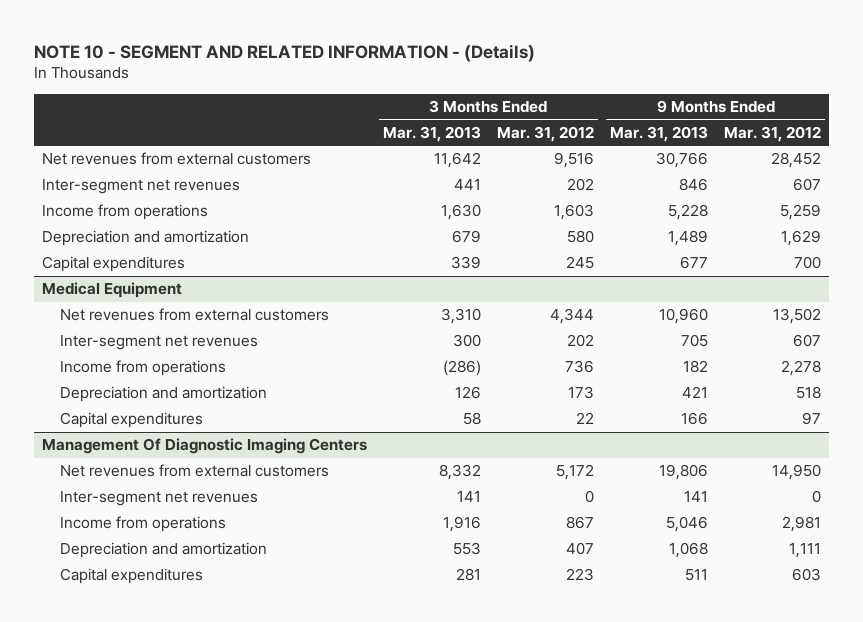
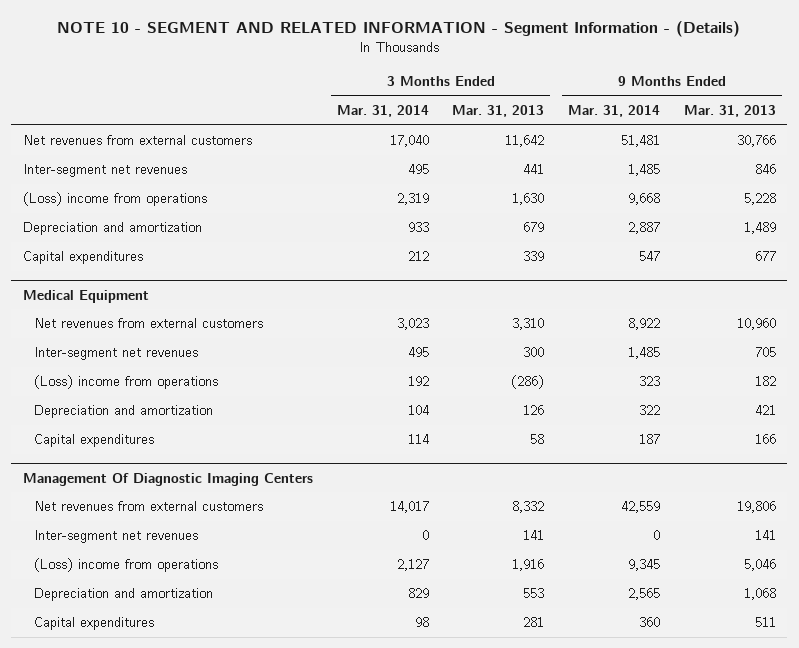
- NOTE 10 - SEGMENT AND RELATED INFORMATION - (Details)
+ NOTE 10 - SEGMENT AND RELATED INFORMATION - Segment Information - (Details)
- | 3 Months Ended Mar. 31, 2013 | 3 Months Ended Mar. 31, 2012 | 9 Months Ended Mar. 31, 2013 | 9 Months Ended Mar. 31, 2012
+ | 3 Months Ended Mar. 31, 2014 | 3 Months Ended Mar. 31, 2013 | 9 Months Ended Mar. 31, 2014 | 9 Months Ended Mar. 31, 2013
- Income from operations | 1,630 | 1,603 | 5,228 | 5,259
+ (Loss) income from operations | 2,319 | 1,630 | 9,668 | 5,228
@ Medical Equipment
- Income from operations | (286) | 736 | 182 | 2,278
+ (Loss) income from operations | 192 | (286) | 323 | 182
@ Management Of Diagnostic Imaging Centers
- Income from operations | 1,916 | 867 | 5,046 | 2,981
+ (Loss) income from operations | 2,127 | 1,916 | 9,345 | 5,046

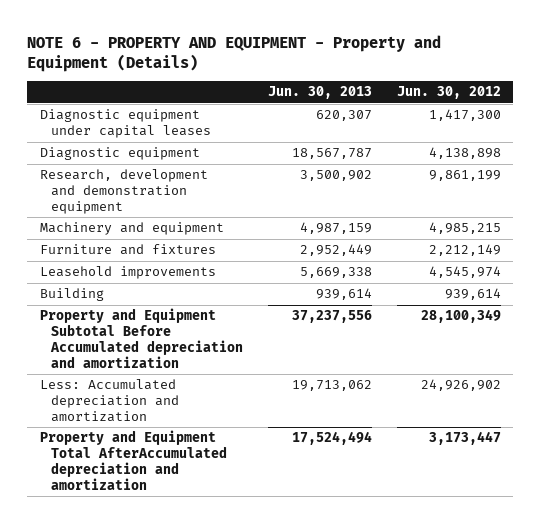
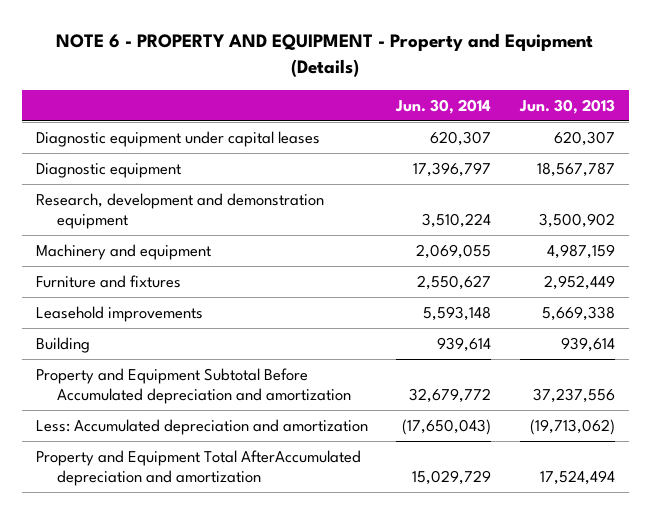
- | Jun. 30, 2013 | Jun. 30, 2012
+ | Jun. 30, 2014 | Jun. 30, 2013
- Less: Accumulated depreciation and amortization | 19,713,062 | 24,926,902
+ Less: Accumulated depreciation and amortization | (17,650,043) | (19,713,062)

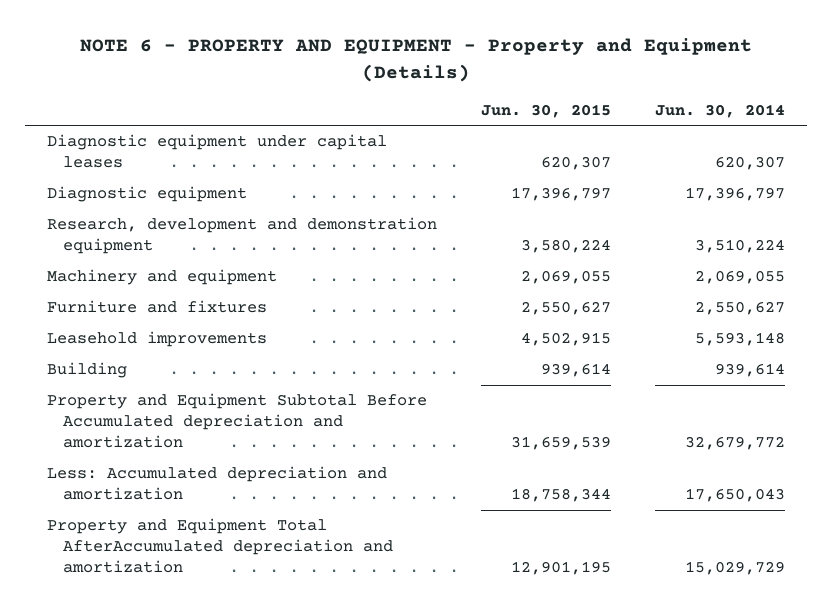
- | Jun. 30, 2014 | Jun. 30, 2013
+ | Jun. 30, 2015 | Jun. 30, 2014
- Less: Accumulated depreciation and amortization | (17,650,043) | (19,713,062)
+ Less: Accumulated depreciation and amortization | 18,758,344 | 17,650,043

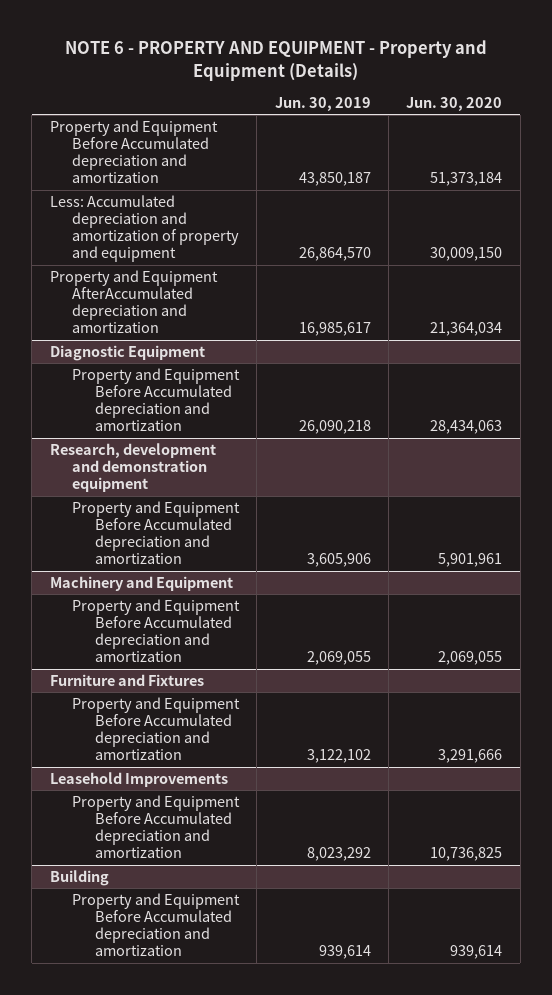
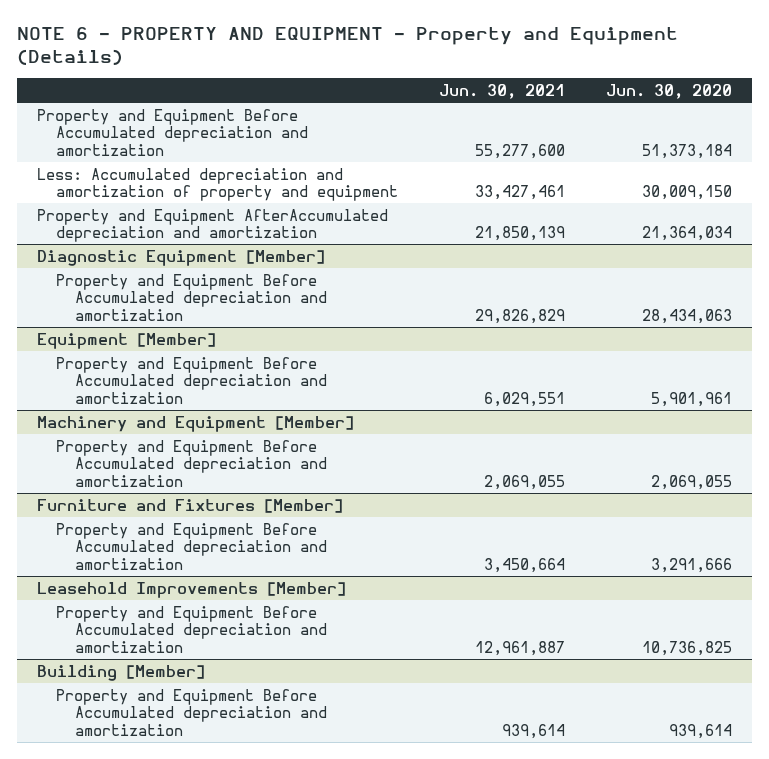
- | Jun. 30, 2019 | Jun. 30, 2020
+ | Jun. 30, 2021 | Jun. 30, 2020
- Diagnostic Equipment
+ Diagnostic Equipment [Member]
- Research, development and demonstration equipment
+ Equipment [Member]
- Machinery and Equipment
+ Machinery and Equipment [Member]
- Furniture and Fixtures
+ Furniture and Fixtures [Member]
- Leasehold Improvements
+ Leasehold Improvements [Member]
- Building
+ Building [Member]

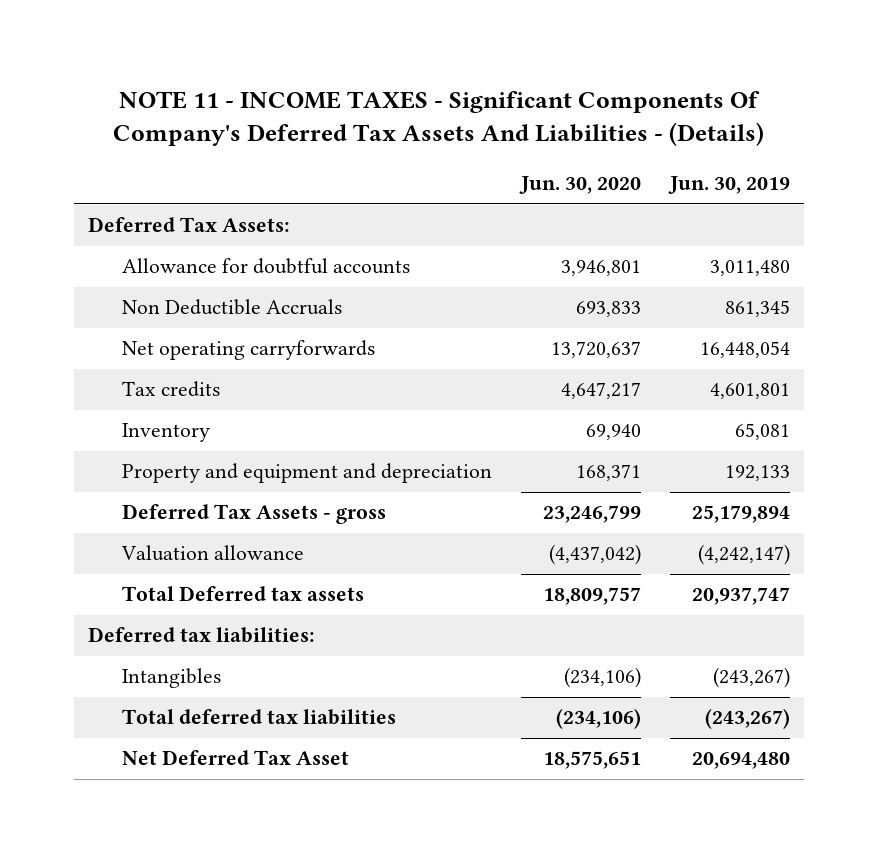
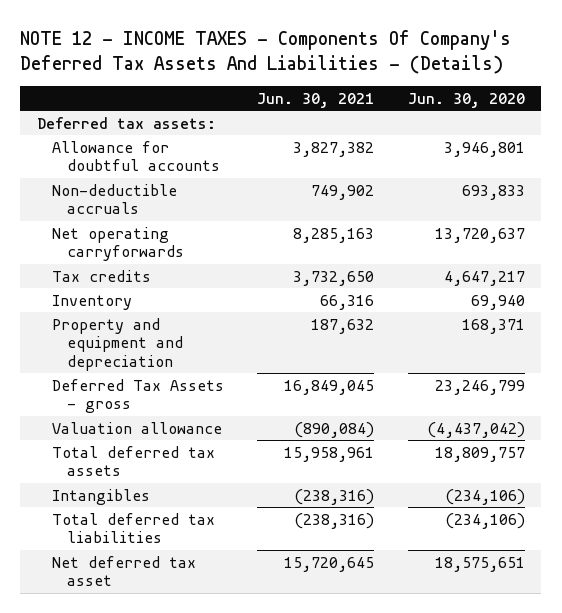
- NOTE 11 - INCOME TAXES - Significant Components Of Company's Deferred Tax Assets And Liabilities - (Details)
+ NOTE 12 - INCOME TAXES - Components Of Company's Deferred Tax Assets And Liabilities - (Details)
- | Jun. 30, 2020 | Jun. 30, 2019
+ | Jun. 30, 2021 | Jun. 30, 2020
- Deferred Tax Assets:
+ Deferred tax assets:
- Non Deductible Accruals | 693,833 | 861,345
+ Non-deductible accruals | 749,902 | 693,833
- Total Deferred tax assets | 18,809,757 | 20,937,747
- Deferred tax liabilities:
+ Total deferred tax assets | 15,958,961 | 18,809,757
- Net Deferred Tax Asset | 18,575,651 | 20,694,480
+ Net deferred tax asset | 15,720,645 | 18,575,651

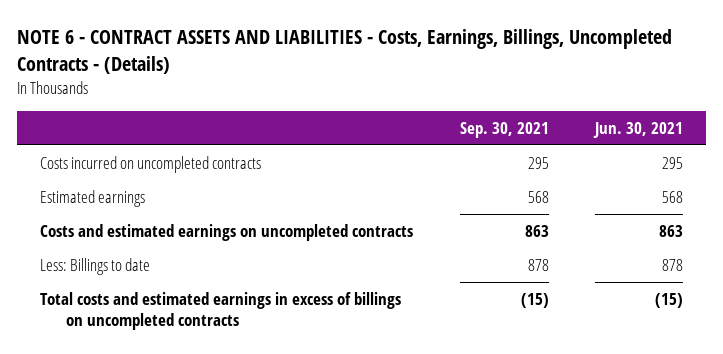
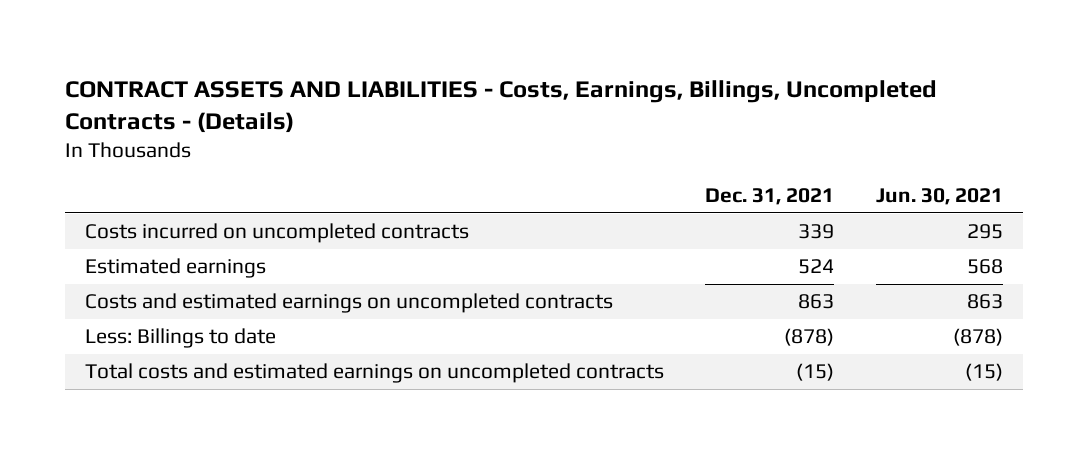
- NOTE 6 - CONTRACT ASSETS AND LIABILITIES - Costs, Earnings, Billings, Uncompleted Contracts - (Details)
+ CONTRACT ASSETS AND LIABILITIES - Costs, Earnings, Billings, Uncompleted Contracts - (Details)
- | Sep. 30, 2021 | Jun. 30, 2021
+ | Dec. 31, 2021 | Jun. 30, 2021
- Less: Billings to date | 878 | 878
- Total costs and estimated earnings in excess of billings on uncompleted contracts | (15) | (15)
+ Less: Billings to date | (878) | (878)
+ Total costs and estimated earnings on uncompleted contracts | (15) | (15)

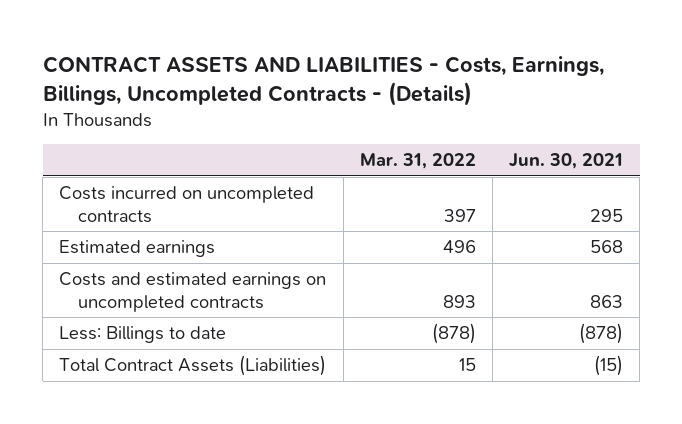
- | Dec. 31, 2021 | Jun. 30, 2021
+ | Mar. 31, 2022 | Jun. 30, 2021
- Total costs and estimated earnings on uncompleted contracts | (15) | (15)
+ Total Contract Assets (Liabilities) | 15 | (15)

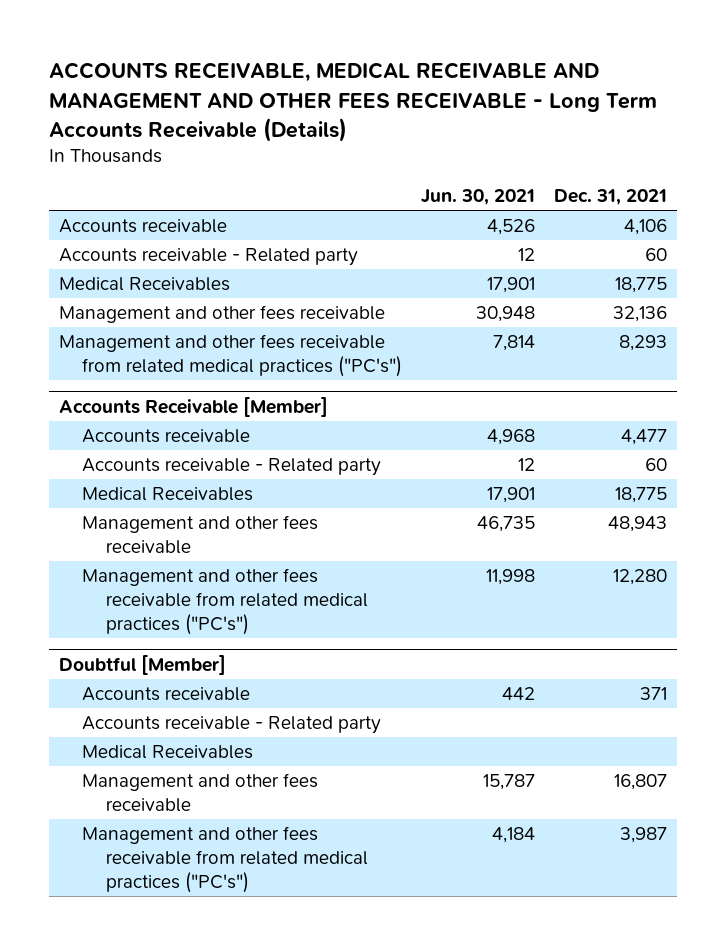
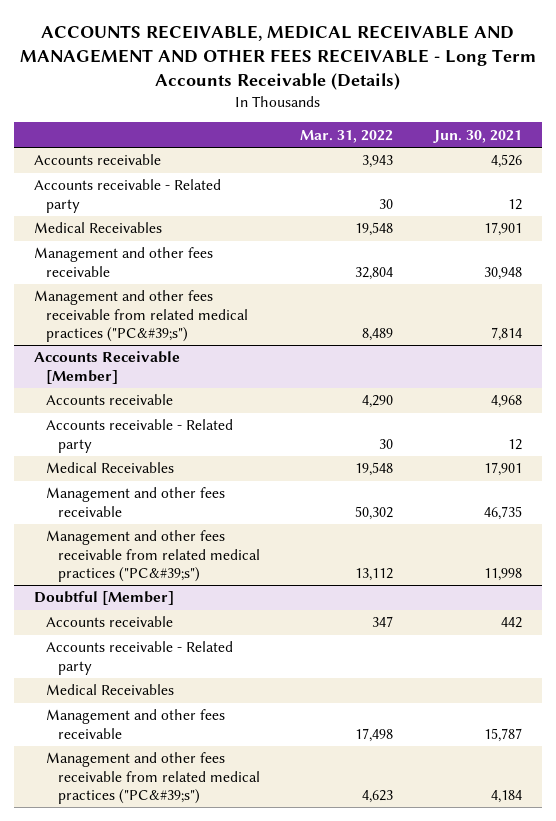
- | Jun. 30, 2021 | Dec. 31, 2021
+ | Mar. 31, 2022 | Jun. 30, 2021
- Management and other fees receivable from related medical practices ("PC's") | 7,814 | 8,293
+ Management and other fees receivable from related medical practices ("PC&#39;s") | 8,489 | 7,814
@ Accounts Receivable [Member]
- Management and other fees receivable from related medical practices ("PC's") | 11,998 | 12,280
+ Management and other fees receivable from related medical practices ("PC&#39;s") | 13,112 | 11,998
@ Doubtful [Member]
- Management and other fees receivable from related medical practices ("PC's") | 4,184 | 3,987
+ Management and other fees receivable from related medical practices ("PC&#39;s") | 4,623 | 4,184

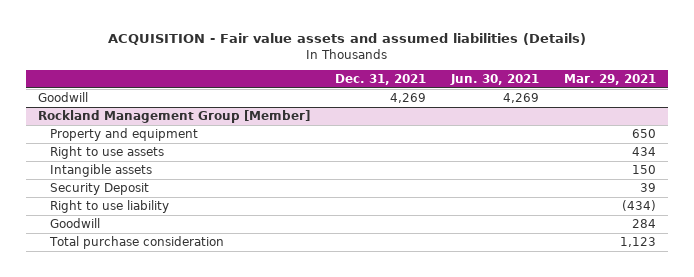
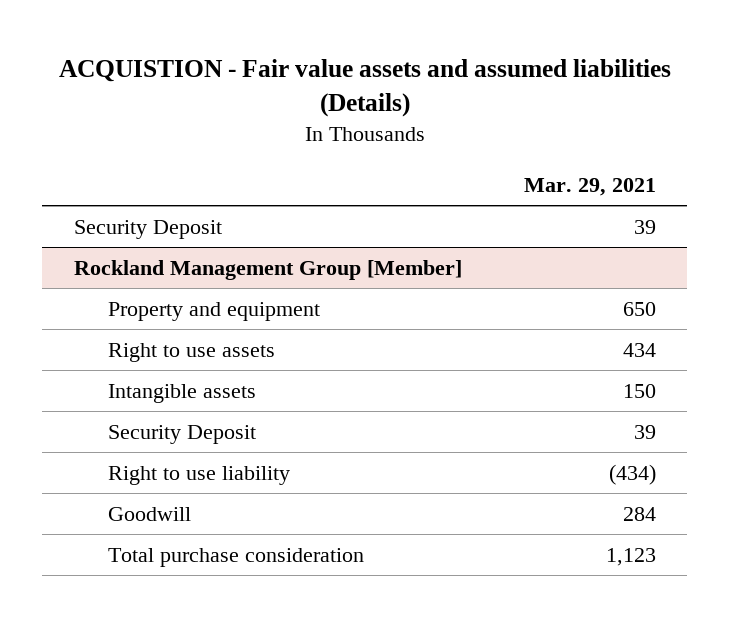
- ACQUISITION - Fair value assets and assumed liabilities (Details)
+ ACQUISTION - Fair value assets and assumed liabilities (Details)
- | Dec. 31, 2021 | Jun. 30, 2021 | Mar. 29, 2021
+ | Mar. 29, 2021
- Goodwill | 4,269 | 4,269 |
+ Security Deposit | 39

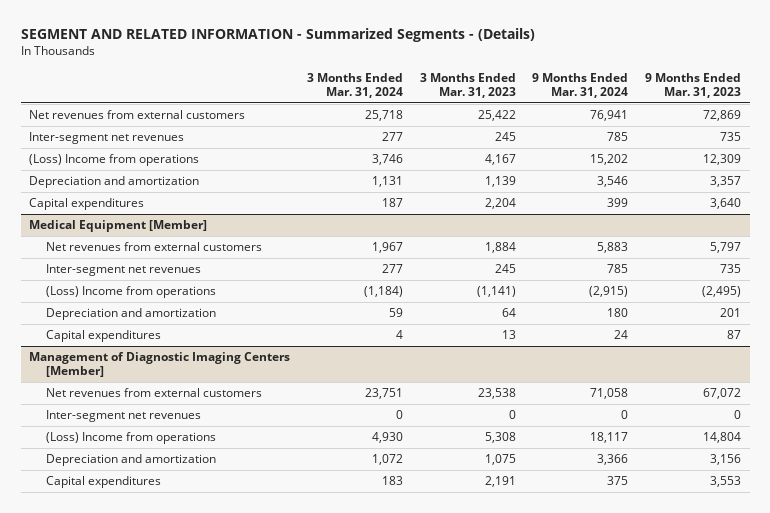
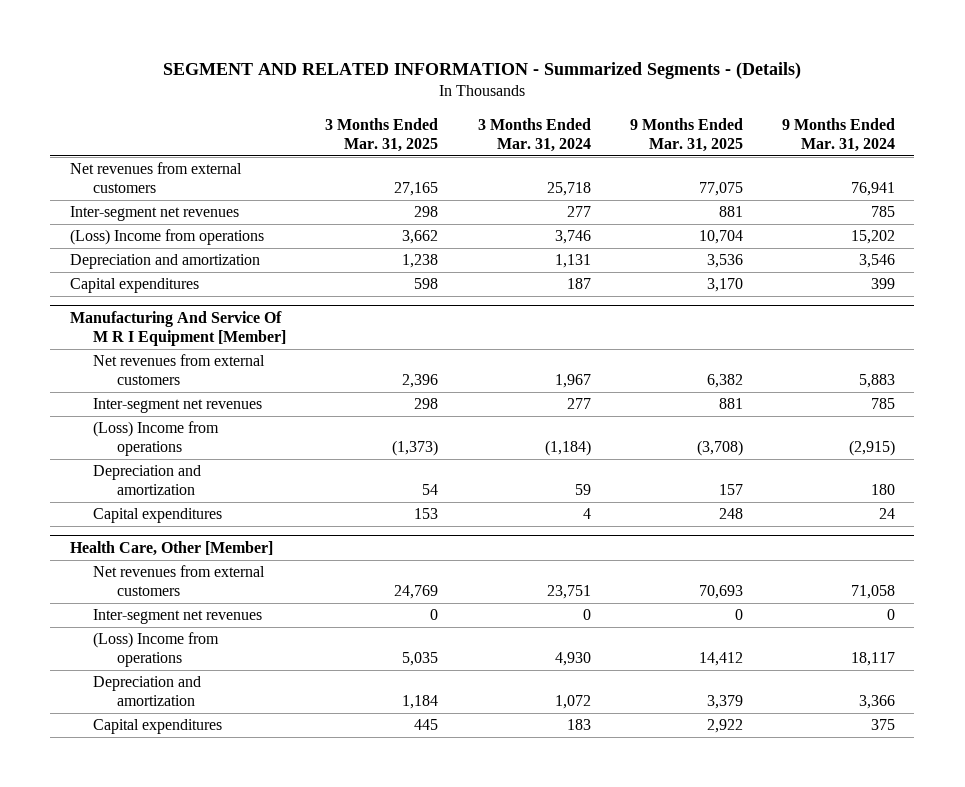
- | 3 Months Ended Mar. 31, 2024 | 3 Months Ended Mar. 31, 2023 | 9 Months Ended Mar. 31, 2024 | 9 Months Ended Mar. 31, 2023
+ | 3 Months Ended Mar. 31, 2025 | 3 Months Ended Mar. 31, 2024 | 9 Months Ended Mar. 31, 2025 | 9 Months Ended Mar. 31, 2024
- Medical Equipment [Member]
+ Manufacturing And Service Of M R I Equipment [Member]
- Management of Diagnostic Imaging Centers [Member]
+ Health Care, Other [Member]

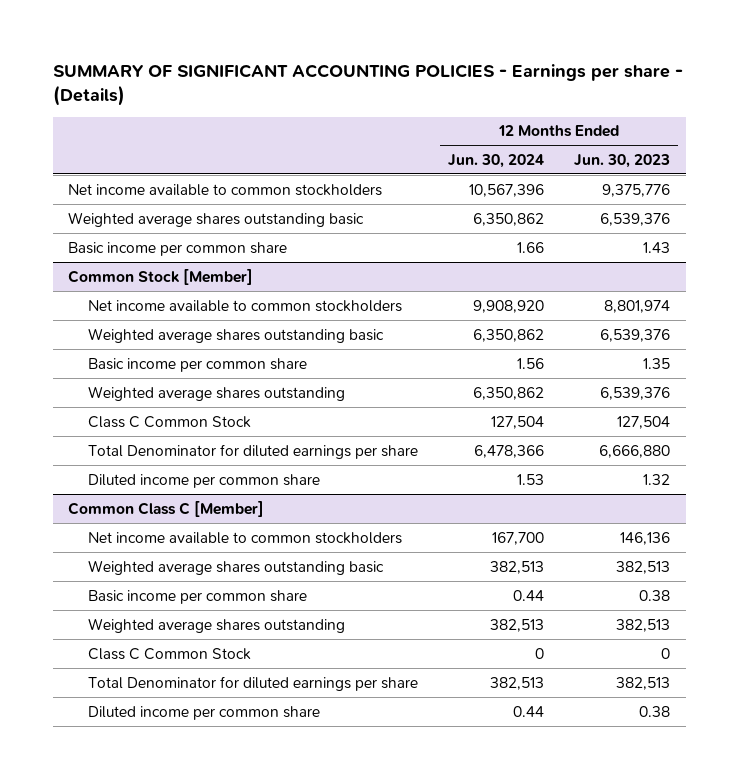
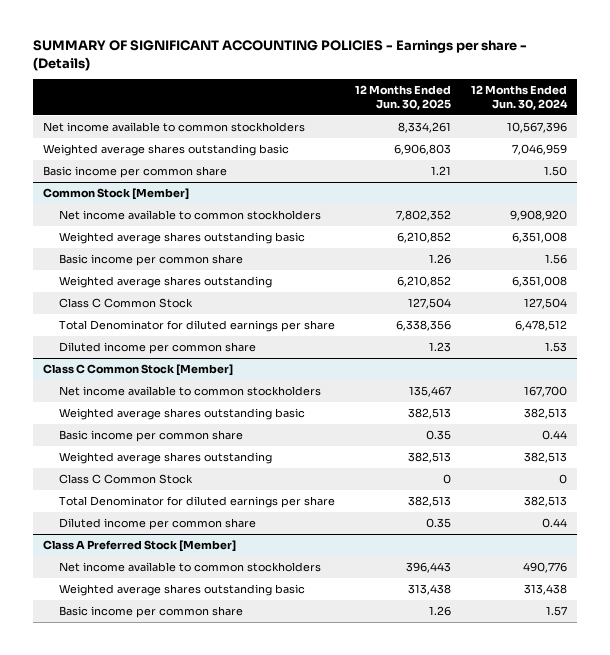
- | 12 Months Ended Jun. 30, 2024 | 12 Months Ended Jun. 30, 2023
+ | 12 Months Ended Jun. 30, 2025 | 12 Months Ended Jun. 30, 2024
- Weighted average shares outstanding basic | 6,350,862 | 6,539,376
- Basic income per common share | 1.66 | 1.43
+ Weighted average shares outstanding basic | 6,906,803 | 7,046,959
+ Basic income per common share | 1.21 | 1.50
@ Common Stock [Member]
- Weighted average shares outstanding basic | 6,350,862 | 6,539,376
+ Weighted average shares outstanding basic | 6,210,852 | 6,351,008
- Weighted average shares outstanding | 6,350,862 | 6,539,376
+ Weighted average shares outstanding | 6,210,852 | 6,351,008
- Total Denominator for diluted earnings per share | 6,478,366 | 6,666,880
+ Total Denominator for diluted earnings per share | 6,338,356 | 6,478,512
- Common Class C [Member]
+ Class C Common Stock [Member]
+ Class A Preferred Stock [Member]
+ Net income available to common stockholders | 396,443 | 490,776
+ Weighted average shares outstanding basic | 313,438 | 313,438
+ Basic income per common share | 1.26 | 1.57

